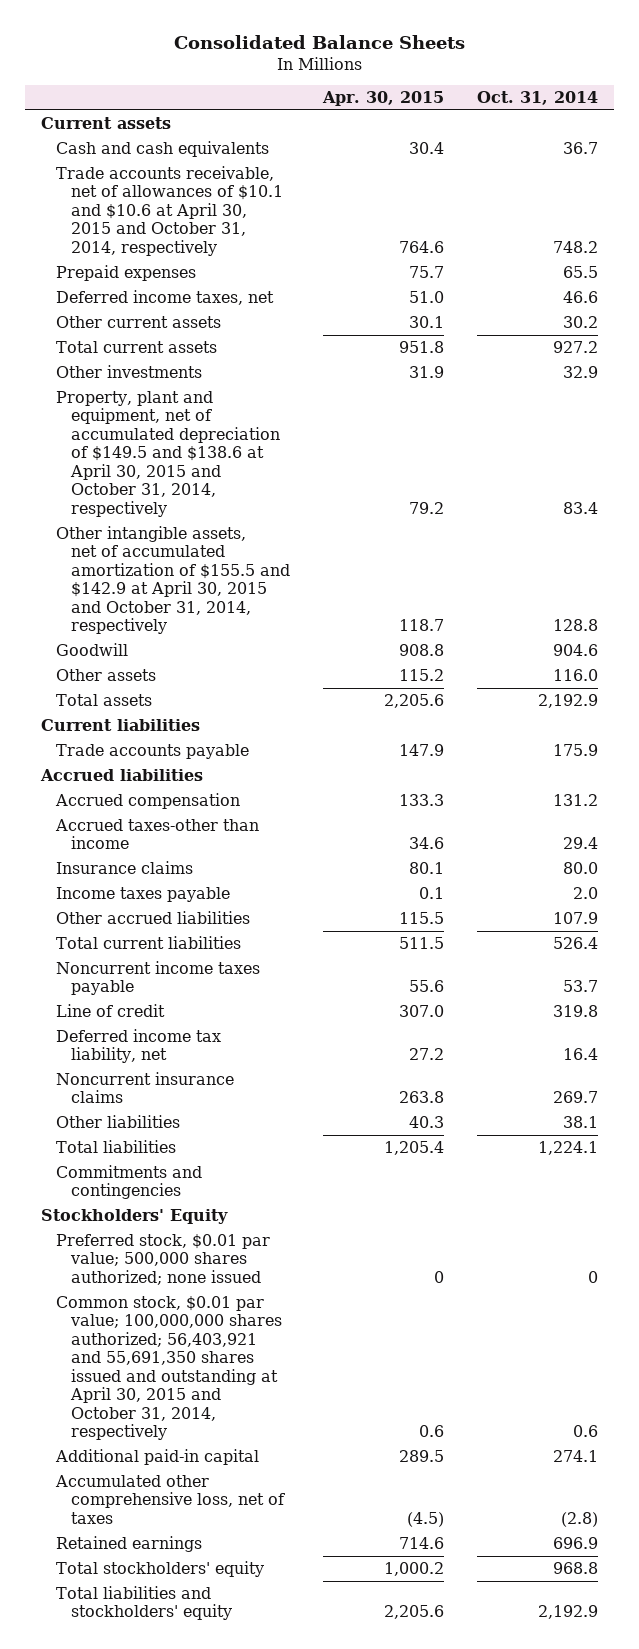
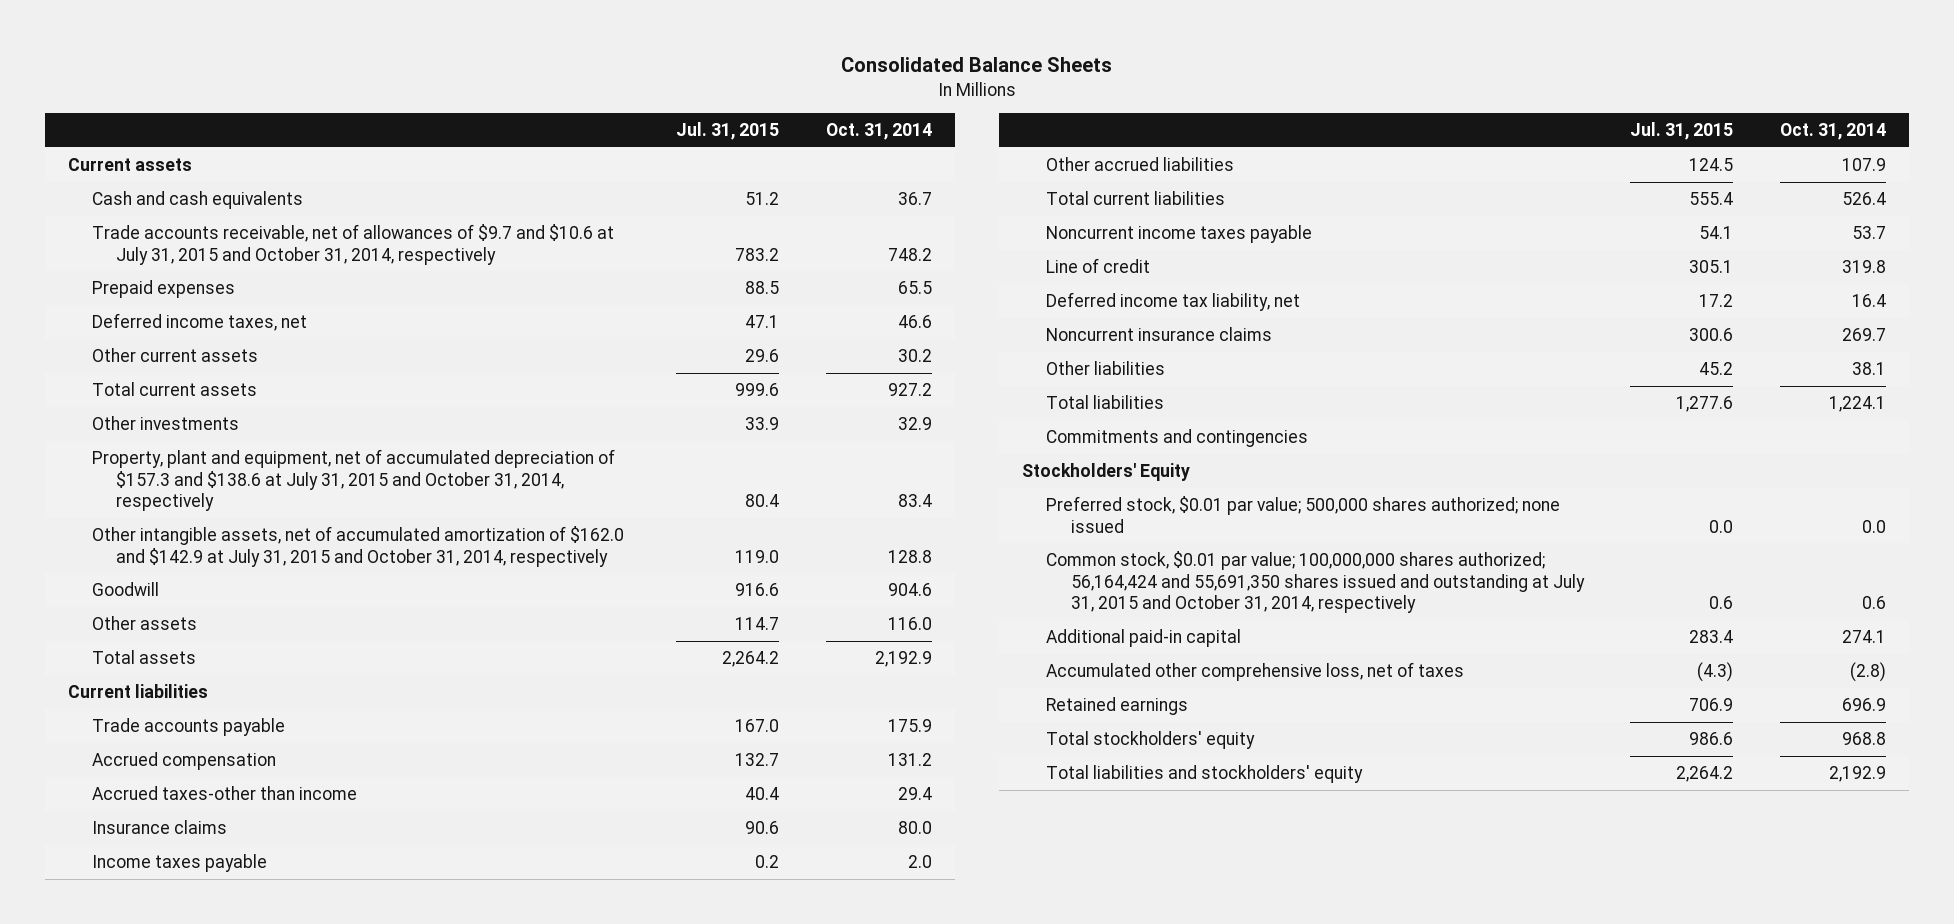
- | Apr. 30, 2015 | Oct. 31, 2014
+ | Jul. 31, 2015 | Oct. 31, 2014
- Trade accounts receivable, net of allowances of $10.1 and $10.6 at April 30, 2015 and October 31, 2014, respectively | 764.6 | 748.2
+ Trade accounts receivable, net of allowances of $9.7 and $10.6 at July 31, 2015 and October 31, 2014, respectively | 783.2 | 748.2
- Property, plant and equipment, net of accumulated depreciation of $149.5 and $138.6 at April 30, 2015 and October 31, 2014, respectively | 79.2 | 83.4
- Other intangible assets, net of accumulated amortization of $155.5 and $142.9 at April 30, 2015 and October 31, 2014, respectively | 118.7 | 128.8
+ Property, plant and equipment, net of accumulated depreciation of $157.3 and $138.6 at July 31, 2015 and October 31, 2014, respectively | 80.4 | 83.4
+ Other intangible assets, net of accumulated amortization of $162.0 and $142.9 at July 31, 2015 and October 31, 2014, respectively | 119.0 | 128.8
- Accrued liabilities
- Preferred stock, $0.01 par value; 500,000 shares authorized; none issued | 0 | 0
- Common stock, $0.01 par value; 100,000,000 shares authorized; 56,403,921 and 55,691,350 shares issued and outstanding at April 30, 2015 and October 31, 2014, respectively | 0.6 | 0.6
+ Preferred stock, $0.01 par value; 500,000 shares authorized; none issued | 0.0 | 0.0
+ Common stock, $0.01 par value; 100,000,000 shares authorized; 56,164,424 and 55,691,350 shares issued and outstanding at July 31, 2015 and October 31, 2014, respectively | 0.6 | 0.6

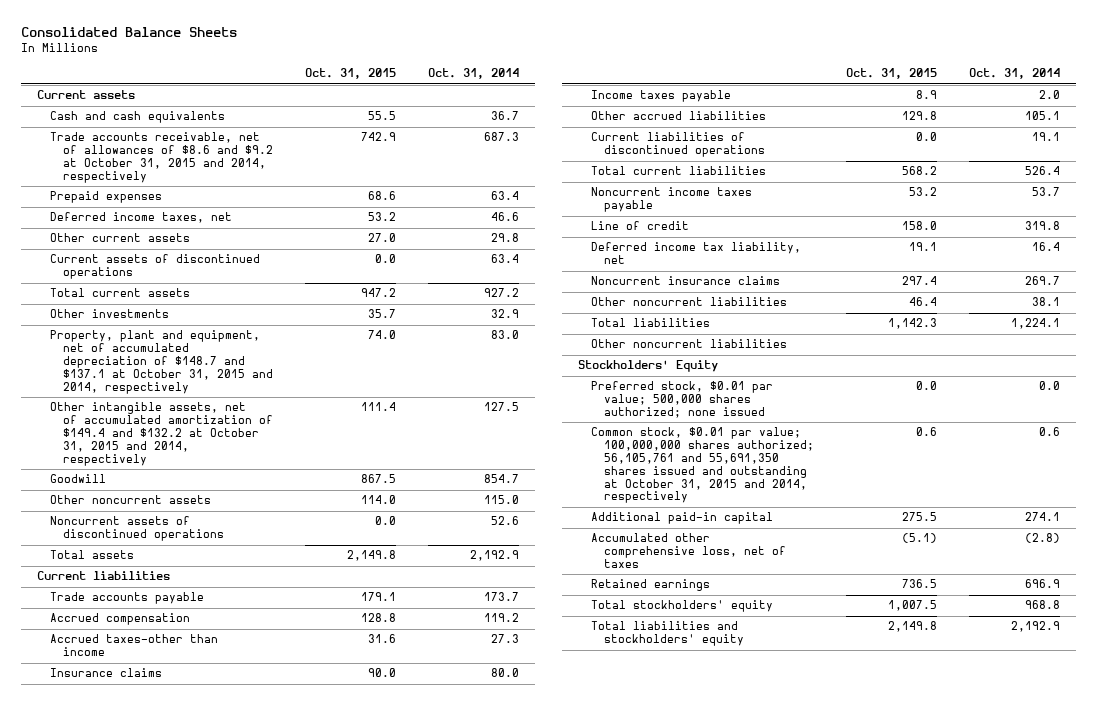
- | Jul. 31, 2015 | Oct. 31, 2014
+ | Oct. 31, 2015 | Oct. 31, 2014
- Trade accounts receivable, net of allowances of $9.7 and $10.6 at July 31, 2015 and October 31, 2014, respectively | 783.2 | 748.2
- Prepaid expenses | 88.5 | 65.5
+ Trade accounts receivable, net of allowances of $8.6 and $9.2 at October 31, 2015 and 2014, respectively | 742.9 | 687.3
+ Prepaid expenses | 68.6 | 63.4
- Other current assets | 29.6 | 30.2
+ Other current assets | 27.0 | 29.8
+ Current assets of discontinued operations | 0.0 | 63.4
- Property, plant and equipment, net of accumulated depreciation of $157.3 and $138.6 at July 31, 2015 and October 31, 2014, respectively | 80.4 | 83.4
- Other intangible assets, net of accumulated amortization of $162.0 and $142.9 at July 31, 2015 and October 31, 2014, respectively | 119.0 | 128.8
- Goodwill | 916.6 | 904.6
- Other assets | 114.7 | 116.0
+ Property, plant and equipment, net of accumulated depreciation of $148.7 and $137.1 at October 31, 2015 and 2014, respectively | 74.0 | 83.0
+ Other intangible assets, net of accumulated amortization of $149.4 and $132.2 at October 31, 2015 and 2014, respectively | 111.4 | 127.5
+ Goodwill | 867.5 | 854.7
+ Other noncurrent assets | 114.0 | 115.0
+ Noncurrent assets of discontinued operations | 0.0 | 52.6
- Trade accounts payable | 167.0 | 175.9
- Accrued compensation | 132.7 | 131.2
- Accrued taxes-other than income | 40.4 | 29.4
+ Trade accounts payable | 179.1 | 173.7
+ Accrued compensation | 128.8 | 119.2
+ Accrued taxes-other than income | 31.6 | 27.3
- Other accrued liabilities | 124.5 | 107.9
+ Other accrued liabilities | 129.8 | 105.1
+ Current liabilities of discontinued operations | 0.0 | 19.1
- Other liabilities | 45.2 | 38.1
+ Other noncurrent liabilities | 46.4 | 38.1
- Commitments and contingencies
+ Other noncurrent liabilities
- Common stock, $0.01 par value; 100,000,000 shares authorized; 56,164,424 and 55,691,350 shares issued and outstanding at July 31, 2015 and October 31, 2014, respectively | 0.6 | 0.6
+ Common stock, $0.01 par value; 100,000,000 shares authorized; 56,105,761 and 55,691,350 shares issued and outstanding at October 31, 2015 and 2014, respectively | 0.6 | 0.6

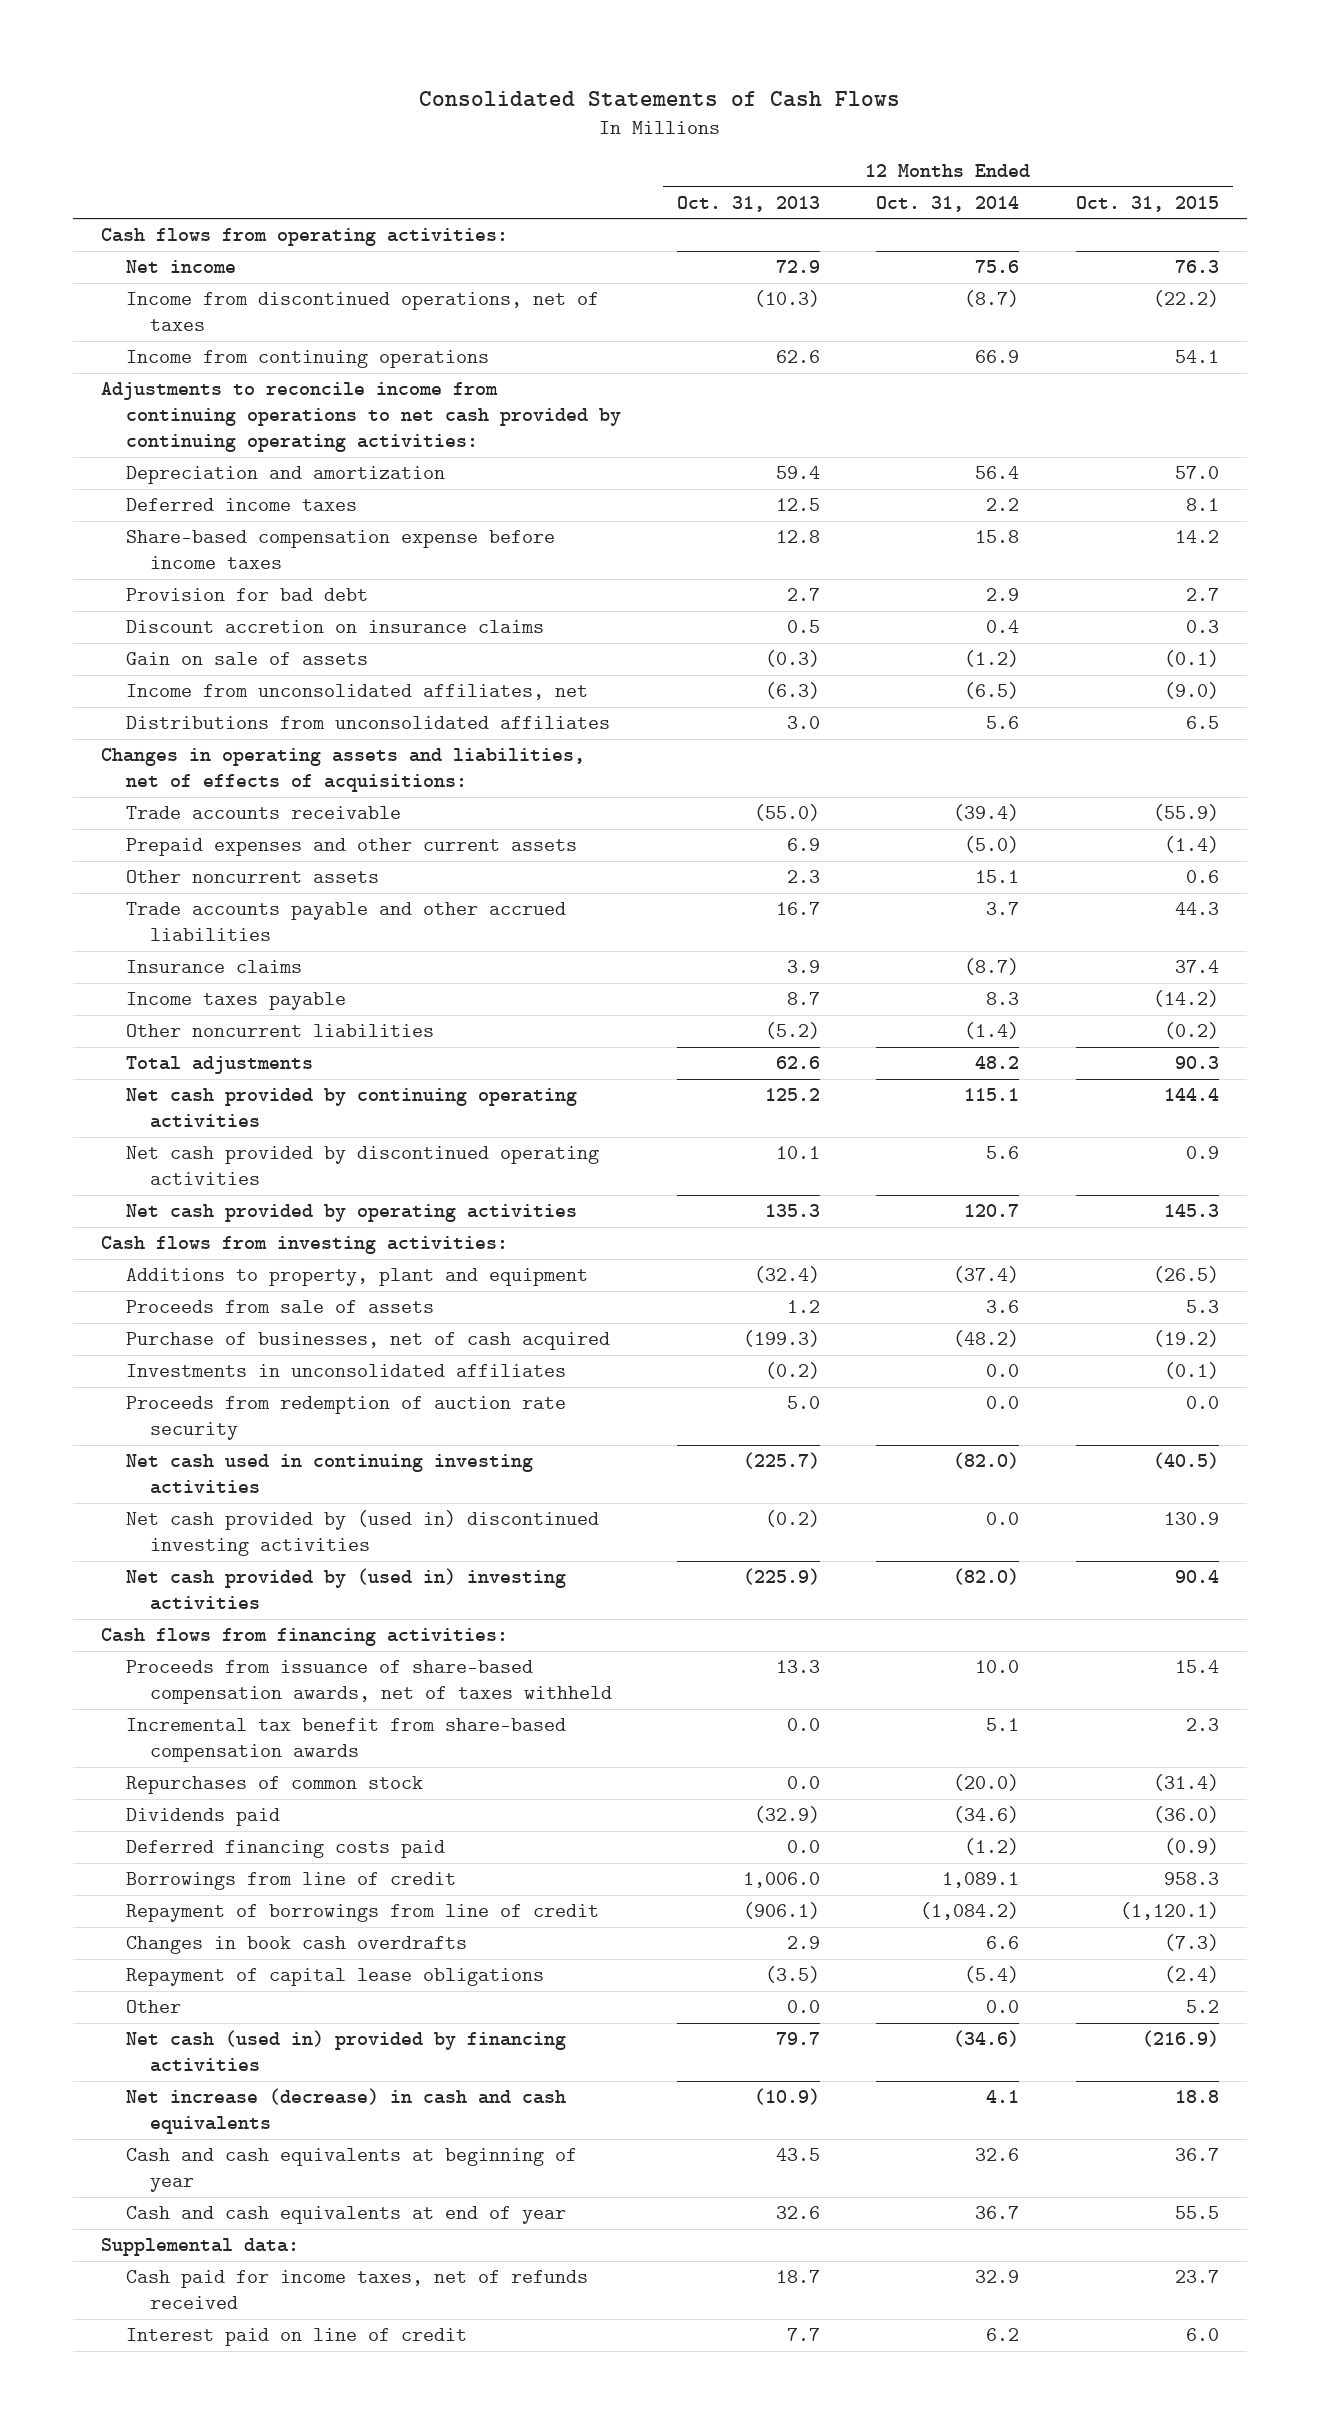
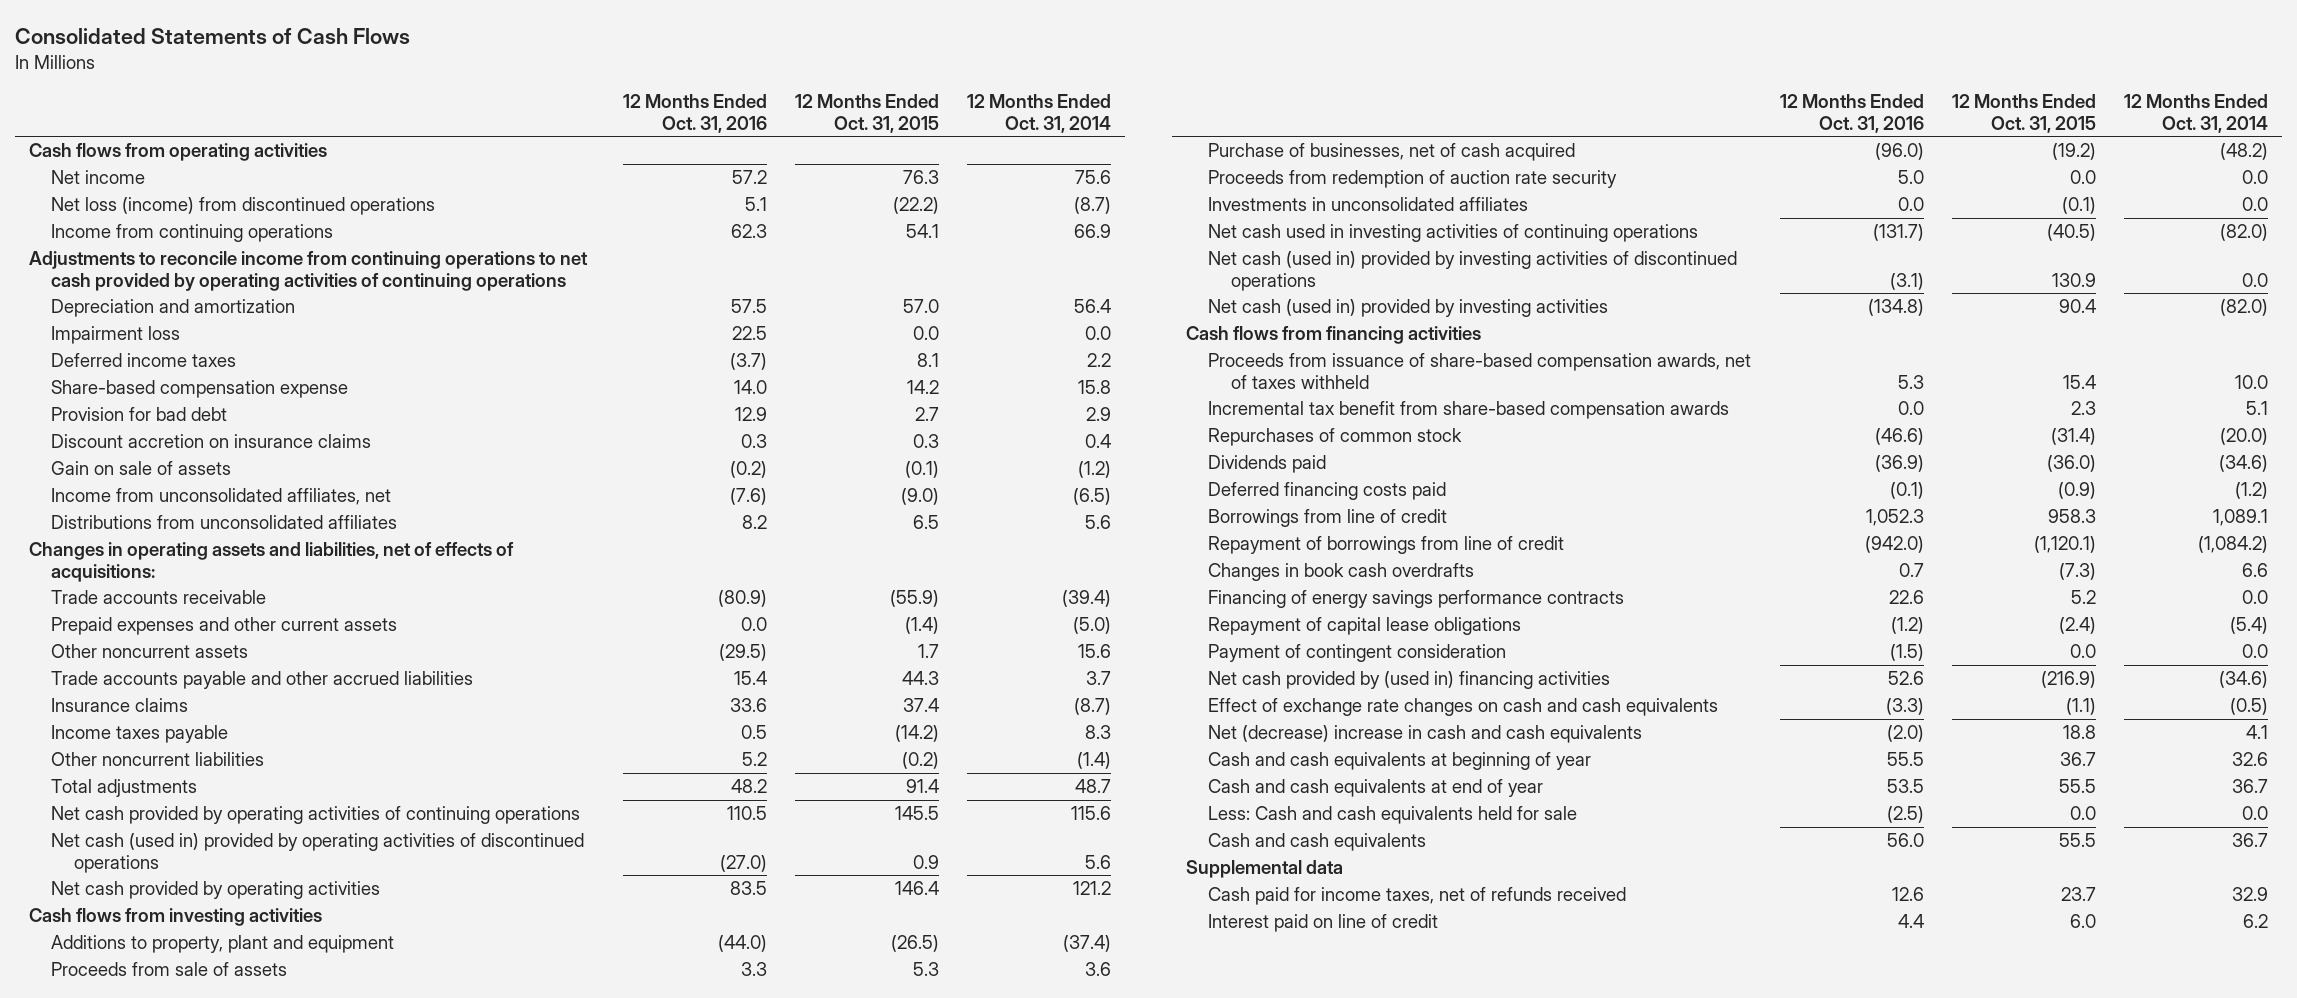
- | 12 Months Ended Oct. 31, 2013 | 12 Months Ended Oct. 31, 2014 | 12 Months Ended Oct. 31, 2015
+ | 12 Months Ended Oct. 31, 2016 | 12 Months Ended Oct. 31, 2015 | 12 Months Ended Oct. 31, 2014
- Cash flows from operating activities:
+ Cash flows from operating activities
- Income from discontinued operations, net of taxes | (10.3) | (8.7) | (22.2)
+ Net loss (income) from discontinued operations | 5.1 | (22.2) | (8.7)
- Adjustments to reconcile income from continuing operations to net cash provided by continuing operating activities:
+ Adjustments to reconcile income from continuing operations to net cash provided by operating activities of continuing operations
+ Impairment loss | 22.5 | 0.0 | 0.0
- Share-based compensation expense before income taxes | 12.8 | 15.8 | 14.2
+ Share-based compensation expense | 14.0 | 14.2 | 15.8
- Other noncurrent assets | 2.3 | 15.1 | 0.6
+ Other noncurrent assets | (29.5) | 1.7 | 15.6
- Total adjustments | 62.6 | 48.2 | 90.3
- Net cash provided by continuing operating activities | 125.2 | 115.1 | 144.4
- Net cash provided by discontinued operating activities | 10.1 | 5.6 | 0.9
- Net cash provided by operating activities | 135.3 | 120.7 | 145.3
- Cash flows from investing activities:
+ Total adjustments | 48.2 | 91.4 | 48.7
+ Net cash provided by operating activities of continuing operations | 110.5 | 145.5 | 115.6
+ Net cash (used in) provided by operating activities of discontinued operations | (27.0) | 0.9 | 5.6
+ Net cash provided by operating activities | 83.5 | 146.4 | 121.2
+ Cash flows from investing activities
- Net cash used in continuing investing activities | (225.7) | (82.0) | (40.5)
- Net cash provided by (used in) discontinued investing activities | (0.2) | 0.0 | 130.9
- Net cash provided by (used in) investing activities | (225.9) | (82.0) | 90.4
- Cash flows from financing activities:
moved down: Investments in unconsolidated affiliates | 0.0 | (0.1) | 0.0
+ Net cash used in investing activities of continuing operations | (131.7) | (40.5) | (82.0)
+ Net cash (used in) provided by investing activities of discontinued operations | (3.1) | 130.9 | 0.0
+ Net cash (used in) provided by investing activities | (134.8) | 90.4 | (82.0)
+ Cash flows from financing activities
+ Financing of energy savings performance contracts | 22.6 | 5.2 | 0.0
- Other | 0.0 | 0.0 | 5.2
- Net cash (used in) provided by financing activities | 79.7 | (34.6) | (216.9)
- Net increase (decrease) in cash and cash equivalents | (10.9) | 4.1 | 18.8
+ Payment of contingent consideration | (1.5) | 0.0 | 0.0
+ Net cash provided by (used in) financing activities | 52.6 | (216.9) | (34.6)
+ Effect of exchange rate changes on cash and cash equivalents | (3.3) | (1.1) | (0.5)
+ Net (decrease) increase in cash and cash equivalents | (2.0) | 18.8 | 4.1
- Supplemental data:
+ Less: Cash and cash equivalents held for sale | (2.5) | 0.0 | 0.0
+ Cash and cash equivalents | 56.0 | 55.5 | 36.7
+ Supplemental data

